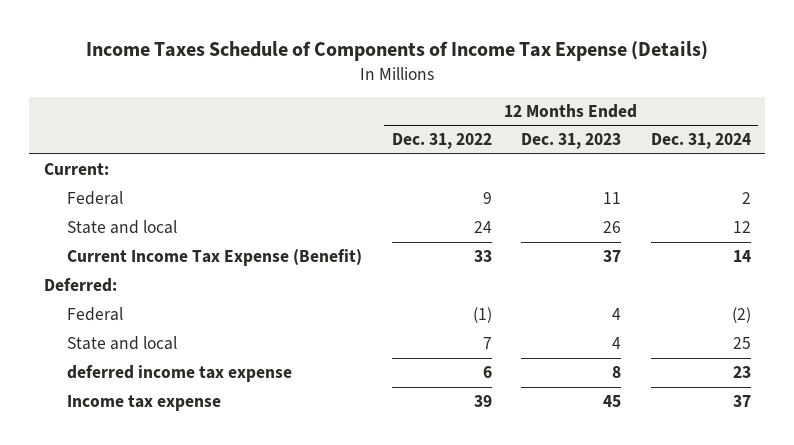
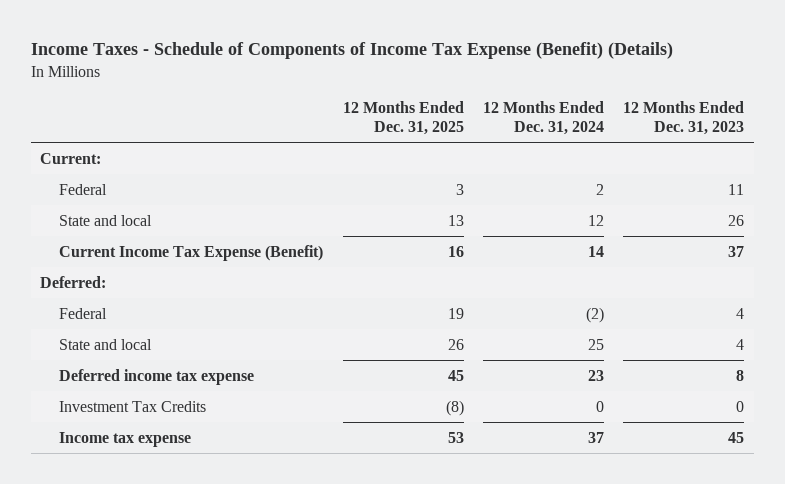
- Income Taxes Schedule of Components of Income Tax Expense (Details)
+ Income Taxes - Schedule of Components of Income Tax Expense (Benefit) (Details)
- | 12 Months Ended Dec. 31, 2022 | 12 Months Ended Dec. 31, 2023 | 12 Months Ended Dec. 31, 2024
+ | 12 Months Ended Dec. 31, 2025 | 12 Months Ended Dec. 31, 2024 | 12 Months Ended Dec. 31, 2023
- deferred income tax expense | 6 | 8 | 23
+ Deferred income tax expense | 45 | 23 | 8
+ Investment Tax Credits | (8) | 0 | 0

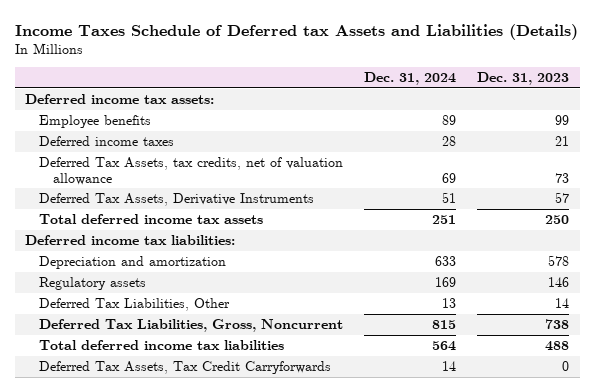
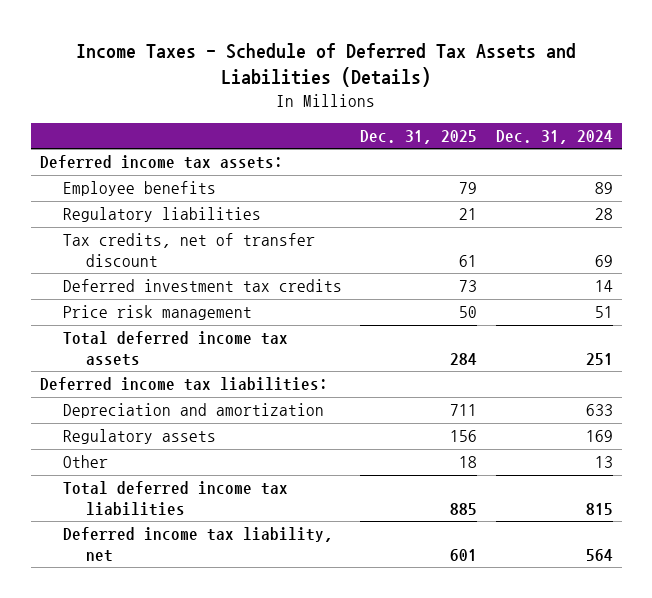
- Income Taxes Schedule of Deferred tax Assets and Liabilities (Details)
+ Income Taxes - Schedule of Deferred Tax Assets and Liabilities (Details)
- | Dec. 31, 2024 | Dec. 31, 2023
+ | Dec. 31, 2025 | Dec. 31, 2024
- Deferred income taxes | 28 | 21
- Deferred Tax Assets, tax credits, net of valuation allowance | 69 | 73
- Deferred Tax Assets, Derivative Instruments | 51 | 57
+ Regulatory liabilities | 21 | 28
+ Tax credits, net of transfer discount | 61 | 69
+ Deferred investment tax credits | 73 | 14
+ Price risk management | 50 | 51
- Deferred Tax Liabilities, Other | 13 | 14
- Deferred Tax Liabilities, Gross, Noncurrent | 815 | 738
- Total deferred income tax liabilities | 564 | 488
- Deferred Tax Assets, Tax Credit Carryforwards | 14 | 0
+ Other | 18 | 13
+ Total deferred income tax liabilities | 885 | 815
+ Deferred income tax liability, net | 601 | 564

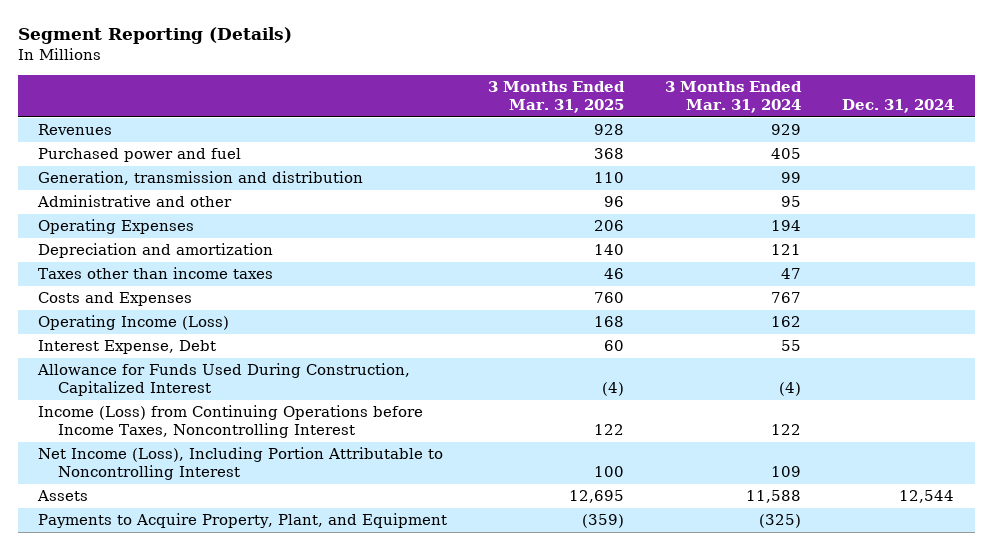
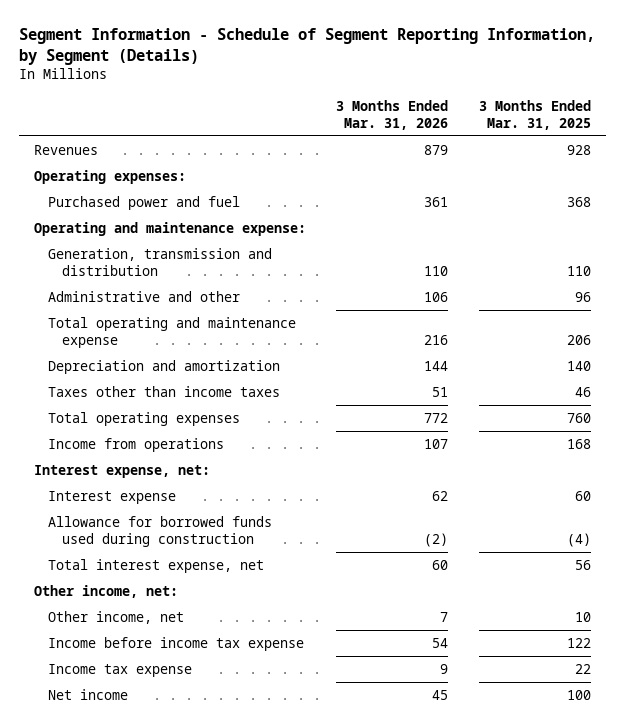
- Segment Reporting (Details)
+ Segment Information - Schedule of Segment Reporting Information, by Segment (Details)
- | 3 Months Ended Mar. 31, 2025 | 3 Months Ended Mar. 31, 2024 | Dec. 31, 2024
+ | 3 Months Ended Mar. 31, 2026 | 3 Months Ended Mar. 31, 2025
+ Operating expenses:
+ Operating and maintenance expense:
- Operating Expenses | 206 | 194 |
+ Total operating and maintenance expense | 216 | 206
- Costs and Expenses | 760 | 767 |
- Operating Income (Loss) | 168 | 162 |
- Interest Expense, Debt | 60 | 55 |
- Allowance for Funds Used During Construction, Capitalized Interest | (4) | (4) |
- Income (Loss) from Continuing Operations before Income Taxes, Noncontrolling Interest | 122 | 122 |
- Net Income (Loss), Including Portion Attributable to Noncontrolling Interest | 100 | 109 |
- Assets | 12,695 | 11,588 | 12,544
- Payments to Acquire Property, Plant, and Equipment | (359) | (325) |
+ Total operating expenses | 772 | 760
+ Income from operations | 107 | 168
+ Interest expense, net:
+ Interest expense | 62 | 60
+ Allowance for borrowed funds used during construction | (2) | (4)
+ Total interest expense, net | 60 | 56
+ Other income, net:
+ Other income, net | 7 | 10
+ Income before income tax expense | 54 | 122
+ Income tax expense | 9 | 22
+ Net income | 45 | 100

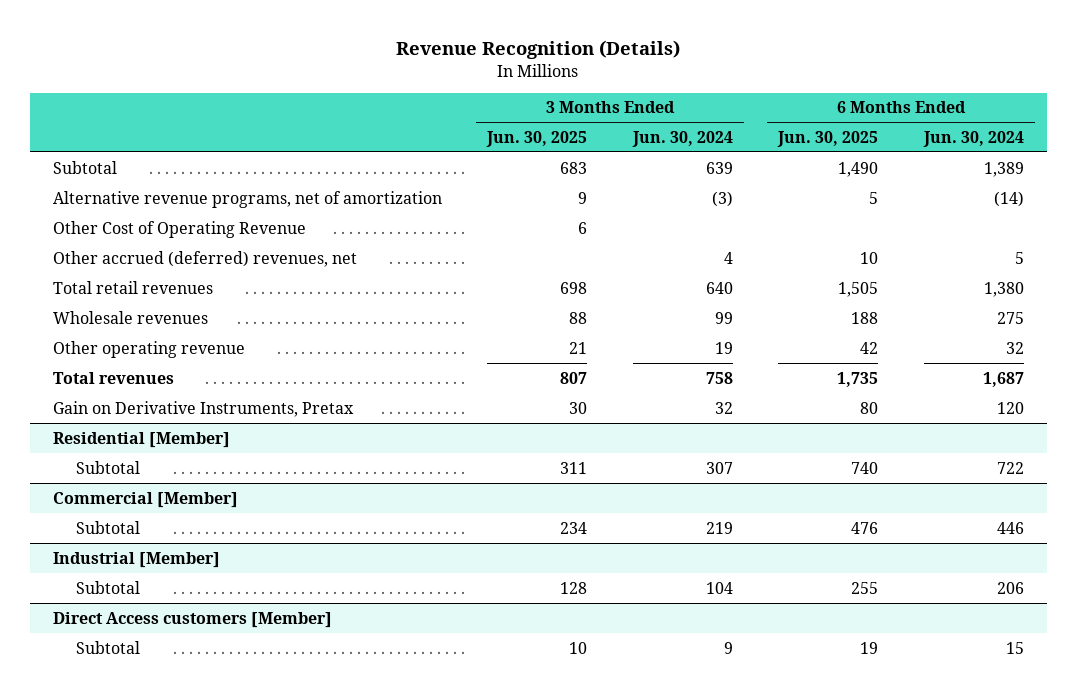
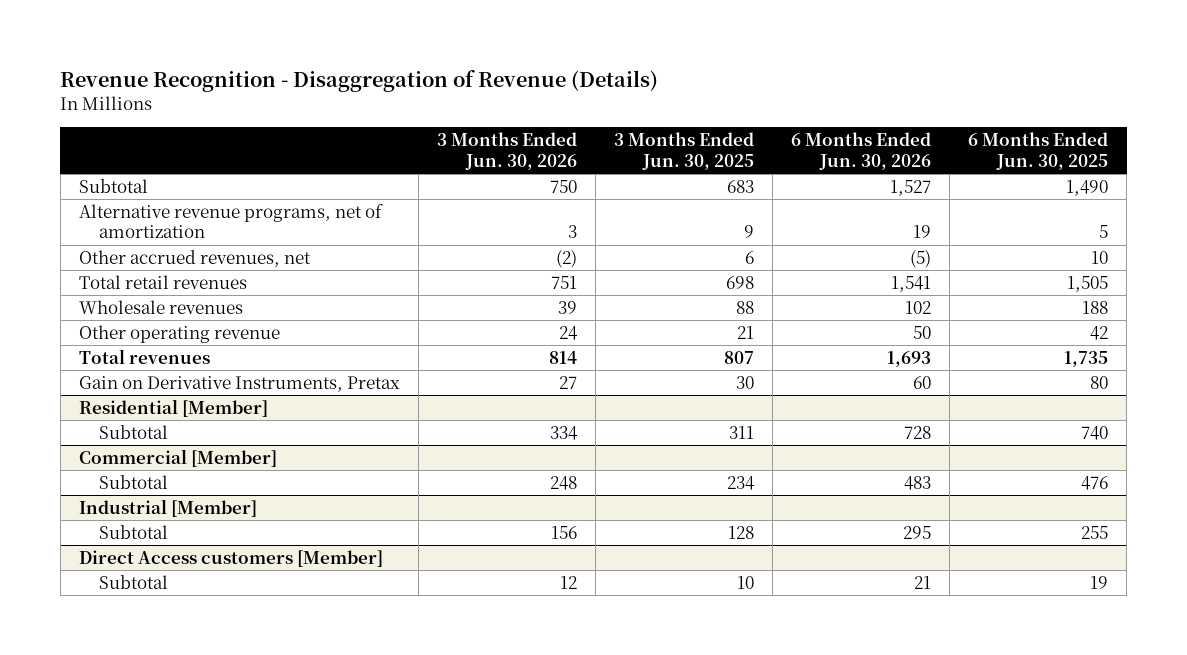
- Revenue Recognition (Details)
+ Revenue Recognition - Disaggregation of Revenue (Details)
- | 3 Months Ended Jun. 30, 2025 | 3 Months Ended Jun. 30, 2024 | 6 Months Ended Jun. 30, 2025 | 6 Months Ended Jun. 30, 2024
+ | 3 Months Ended Jun. 30, 2026 | 3 Months Ended Jun. 30, 2025 | 6 Months Ended Jun. 30, 2026 | 6 Months Ended Jun. 30, 2025
- Other Cost of Operating Revenue | 6 | | |
- Other accrued (deferred) revenues, net | | 4 | 10 | 5
+ Other accrued revenues, net | (2) | 6 | (5) | 10

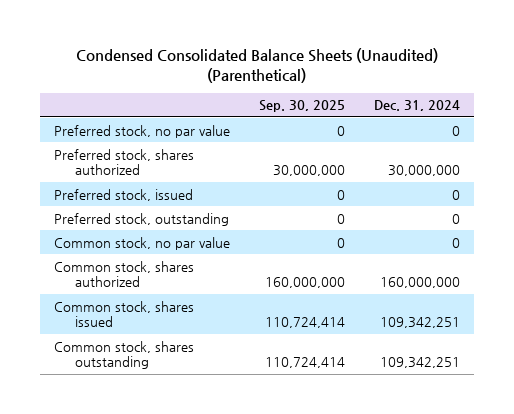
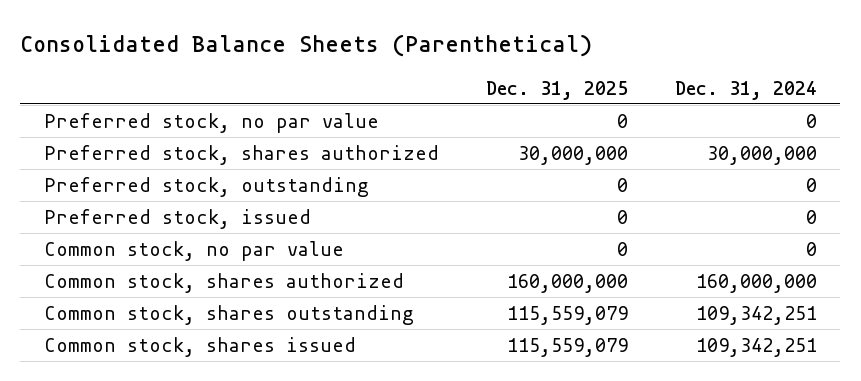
- Condensed Consolidated Balance Sheets (Unaudited) (Parenthetical)
+ Consolidated Balance Sheets (Parenthetical)
- | Sep. 30, 2025 | Dec. 31, 2024
+ | Dec. 31, 2025 | Dec. 31, 2024
moved down: Preferred stock, issued | 0 | 0
moved down: Common stock, shares issued | 115,559,079 | 109,342,251

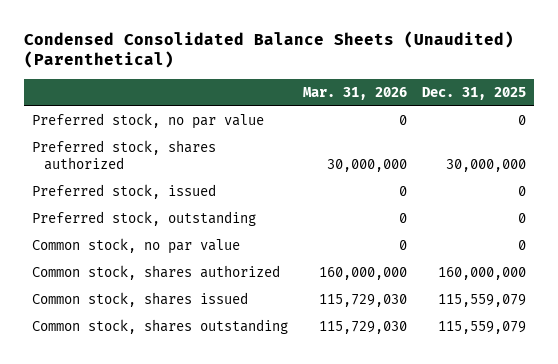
- Consolidated Balance Sheets (Parenthetical)
+ Condensed Consolidated Balance Sheets (Unaudited) (Parenthetical)
- | Dec. 31, 2025 | Dec. 31, 2024
+ | Mar. 31, 2026 | Dec. 31, 2025
moved down: Preferred stock, outstanding | 0 | 0
moved down: Common stock, shares outstanding | 115,729,030 | 115,559,079

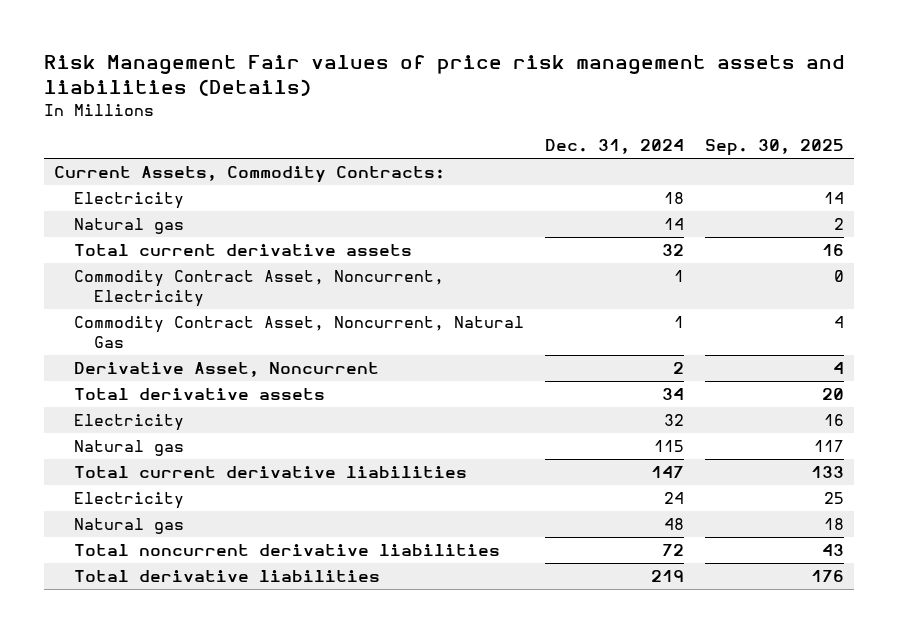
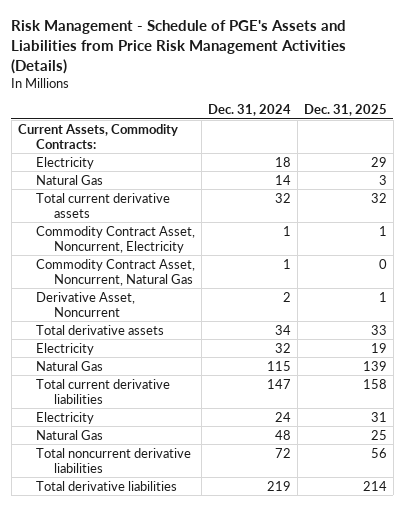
- Risk Management Fair values of price risk management assets and liabilities (Details)
+ Risk Management - Schedule of PGE's Assets and Liabilities from Price Risk Management Activities (Details)
- | Dec. 31, 2024 | Sep. 30, 2025
+ | Dec. 31, 2024 | Dec. 31, 2025
- Natural gas | 14 | 2
+ Natural Gas | 14 | 3
- Natural gas | 115 | 117
+ Natural Gas | 115 | 139
- Natural gas | 48 | 18
+ Natural Gas | 48 | 25

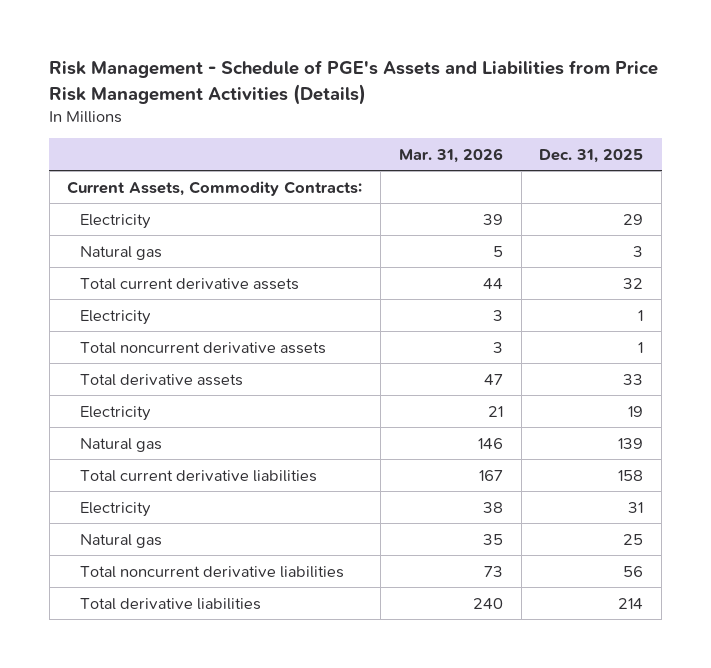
- | Dec. 31, 2024 | Dec. 31, 2025
+ | Mar. 31, 2026 | Dec. 31, 2025
- Natural Gas | 14 | 3
+ Natural gas | 5 | 3
- Commodity Contract Asset, Noncurrent, Electricity | 1 | 1
- Commodity Contract Asset, Noncurrent, Natural Gas | 1 | 0
- Derivative Asset, Noncurrent | 2 | 1
+ Electricity | 3 | 1
+ Total noncurrent derivative assets | 3 | 1
- Natural Gas | 115 | 139
+ Natural gas | 146 | 139
- Natural Gas | 48 | 25
+ Natural gas | 35 | 25

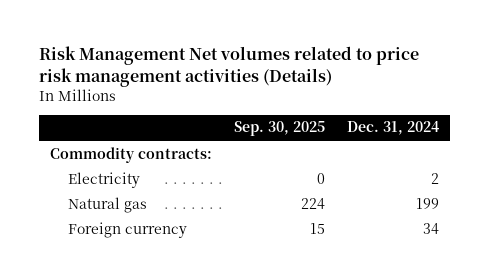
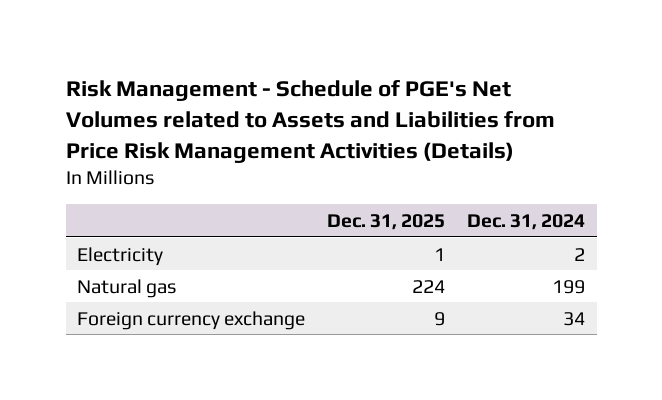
- Risk Management Net volumes related to price risk management activities (Details)
+ Risk Management - Schedule of PGE's Net Volumes related to Assets and Liabilities from Price Risk Management Activities (Details)
- | Sep. 30, 2025 | Dec. 31, 2024
+ | Dec. 31, 2025 | Dec. 31, 2024
- Commodity contracts:
- Foreign currency | 15 | 34
+ Foreign currency exchange | 9 | 34

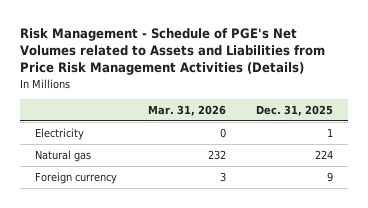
- | Dec. 31, 2025 | Dec. 31, 2024
+ | Mar. 31, 2026 | Dec. 31, 2025
- Foreign currency exchange | 9 | 34
+ Foreign currency | 3 | 9

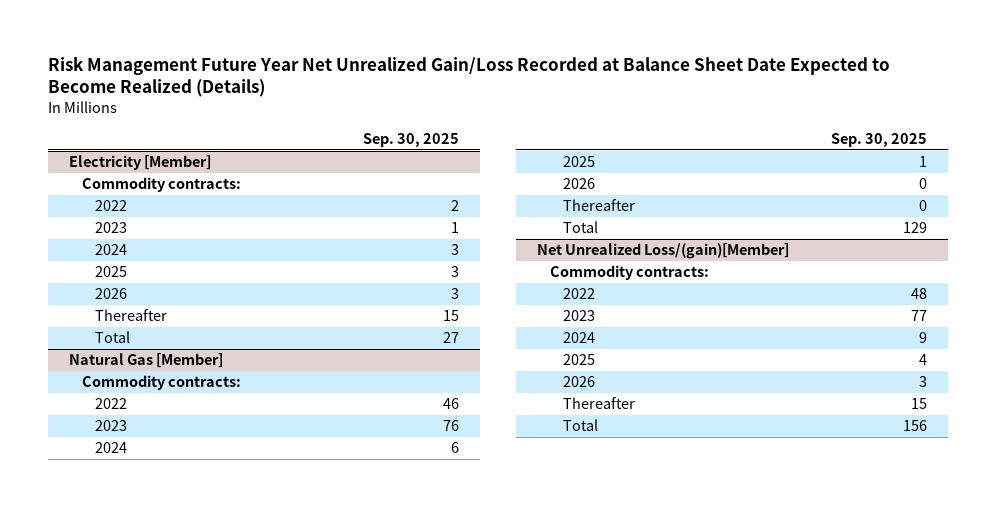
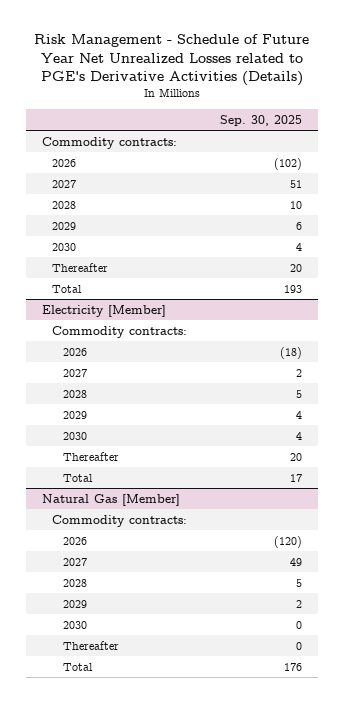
- Risk Management Future Year Net Unrealized Gain/Loss Recorded at Balance Sheet Date Expected to Become Realized (Details)
+ Risk Management - Schedule of Future Year Net Unrealized Losses related to PGE's Derivative Activities (Details)
+ Commodity contracts:
+ 2026 | (102)
+ 2027 | 51
+ 2028 | 10
+ 2029 | 6
+ 2030 | 4
+ Thereafter | 20
+ Total | 193
@ Electricity [Member]
- 2022 | 2
- 2023 | 1
- 2024 | 3
- 2025 | 3
- 2026 | 3
- Thereafter | 15
- Total | 27
+ 2026 | (18)
+ 2027 | 2
+ 2028 | 5
+ 2029 | 4
+ 2030 | 4
+ Thereafter | 20
+ Total | 17
@ Natural Gas [Member]
- 2022 | 46
- 2023 | 76
- 2024 | 6
- 2025 | 1
- 2026 | 0
+ 2026 | (120)
+ 2027 | 49
+ 2028 | 5
+ 2029 | 2
+ 2030 | 0
- Total | 129
- Net Unrealized Loss/(gain)[Member]
- Commodity contracts:
- 2022 | 48
- 2023 | 77
- 2024 | 9
- 2025 | 4
- 2026 | 3
- Thereafter | 15
- Total | 156
@ Natural Gas [Member]
+ Total | 176

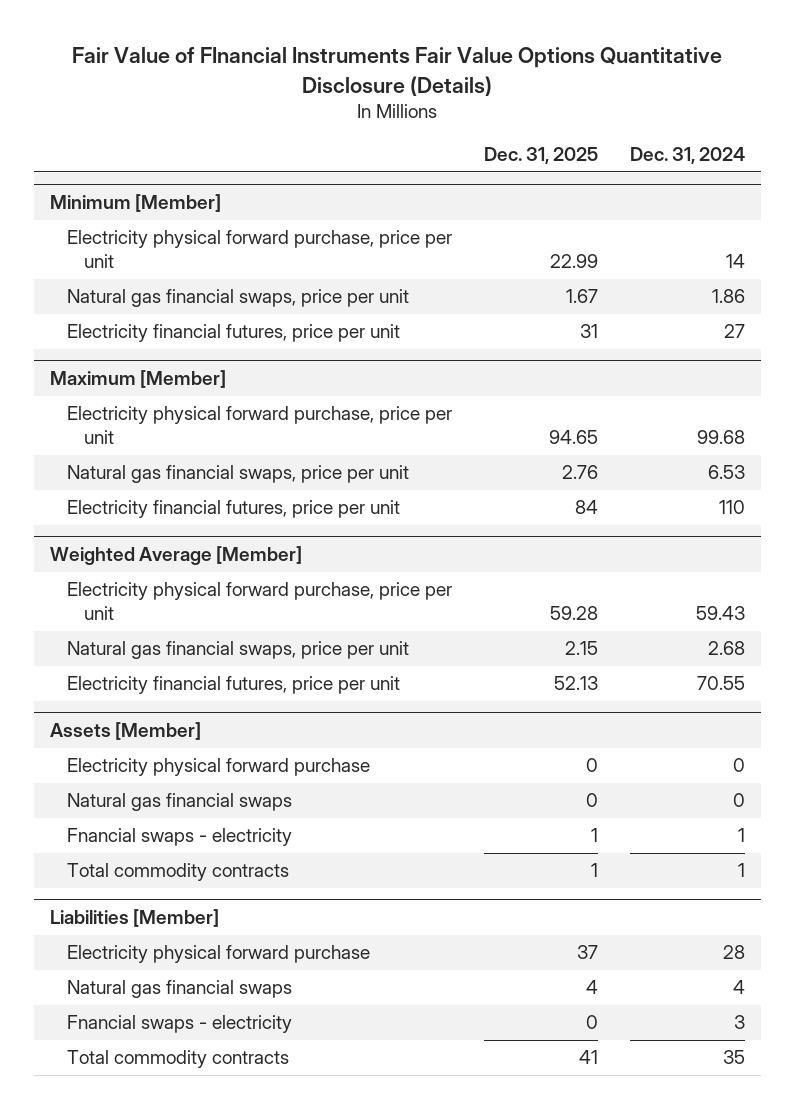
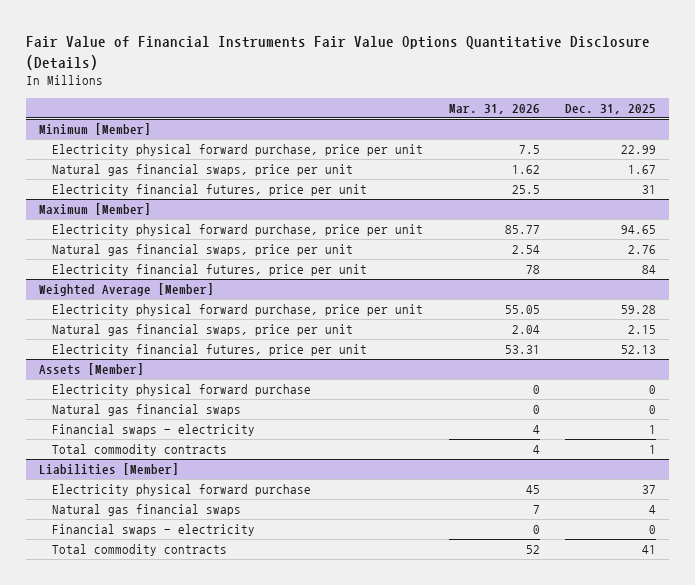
- Fair Value of FInancial Instruments Fair Value Options Quantitative Disclosure (Details)
+ Fair Value of Financial Instruments Fair Value Options Quantitative Disclosure (Details)
- | Dec. 31, 2025 | Dec. 31, 2024
+ | Mar. 31, 2026 | Dec. 31, 2025
@ Assets [Member]
- Fnancial swaps - electricity | 1 | 1
+ Financial swaps - electricity | 4 | 1
@ Liabilities [Member]
- Fnancial swaps - electricity | 0 | 3
+ Financial swaps - electricity | 0 | 0

